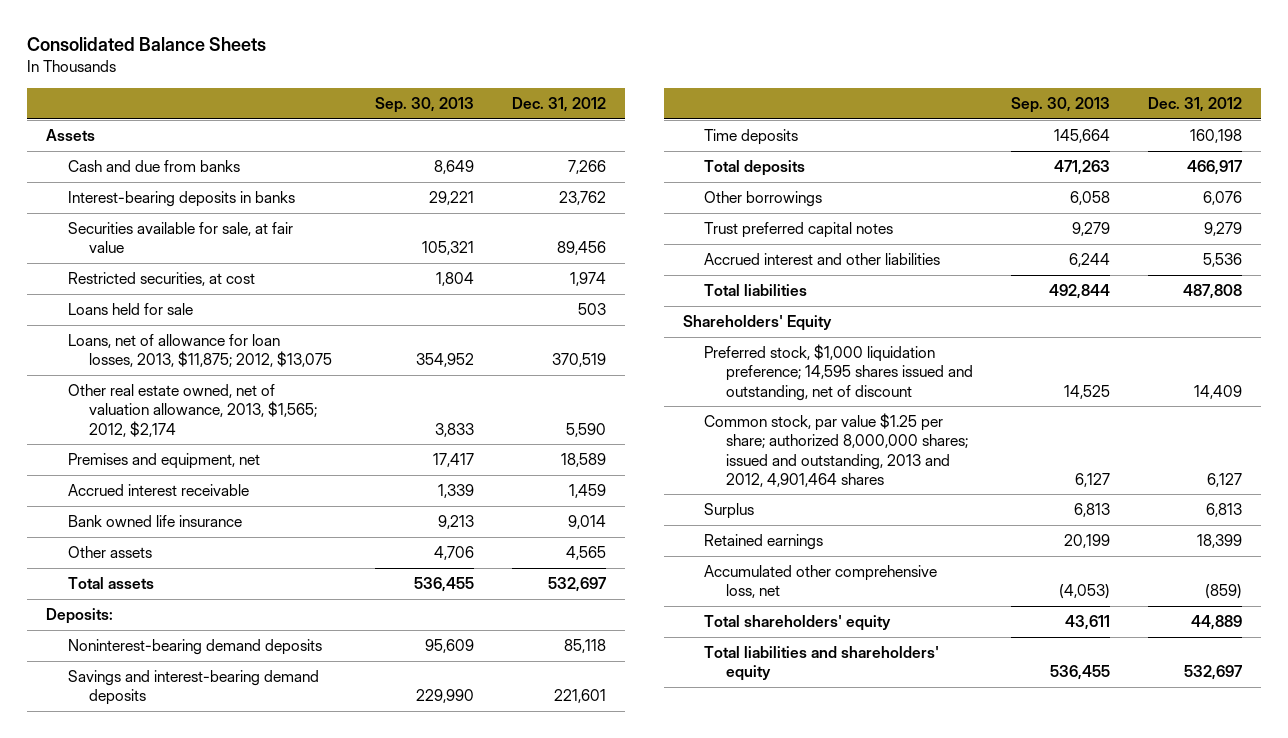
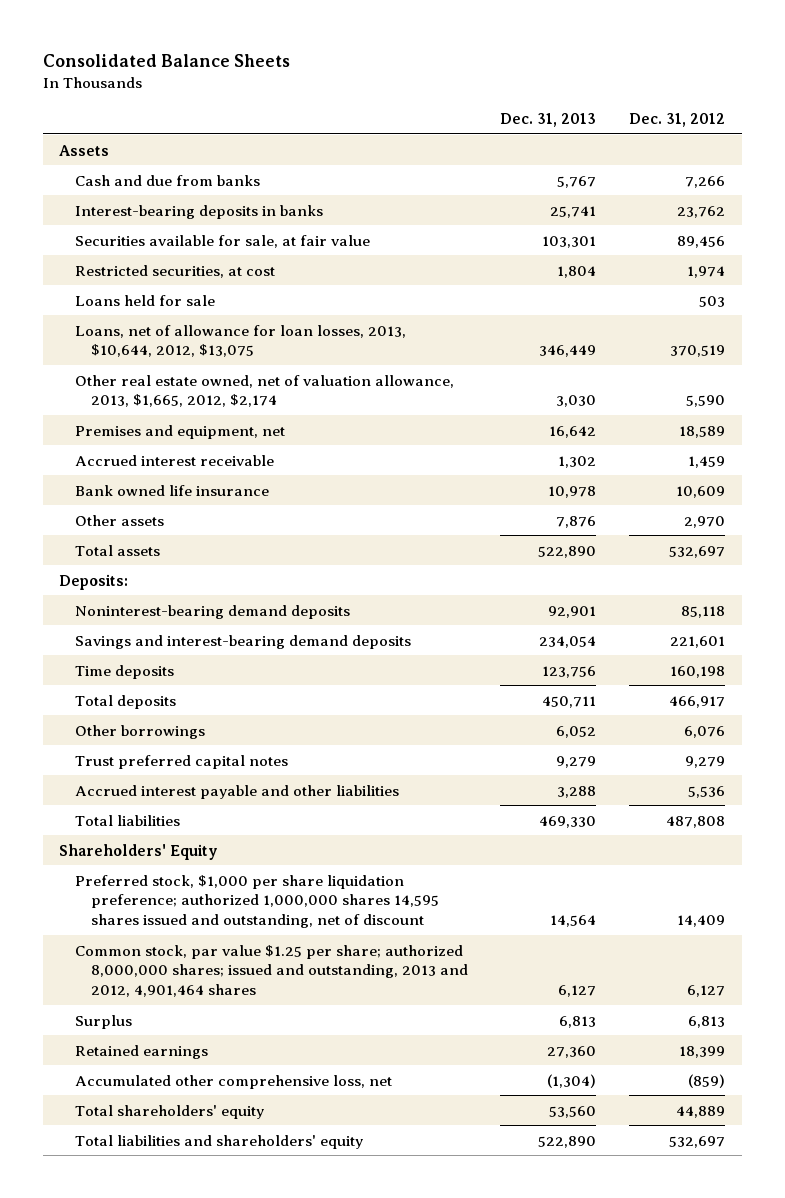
- | Sep. 30, 2013 | Dec. 31, 2012
+ | Dec. 31, 2013 | Dec. 31, 2012
- Loans, net of allowance for loan losses, 2013, $11,875; 2012, $13,075 | 354,952 | 370,519
- Other real estate owned, net of valuation allowance, 2013, $1,565; 2012, $2,174 | 3,833 | 5,590
+ Loans, net of allowance for loan losses, 2013, $10,644, 2012, $13,075 | 346,449 | 370,519
+ Other real estate owned, net of valuation allowance, 2013, $1,665, 2012, $2,174 | 3,030 | 5,590
- Bank owned life insurance | 9,213 | 9,014
- Other assets | 4,706 | 4,565
+ Bank owned life insurance | 10,978 | 10,609
+ Other assets | 7,876 | 2,970
- Accrued interest and other liabilities | 6,244 | 5,536
+ Accrued interest payable and other liabilities | 3,288 | 5,536
- Preferred stock, $1,000 liquidation preference; 14,595 shares issued and outstanding, net of discount | 14,525 | 14,409
+ Preferred stock, $1,000 per share liquidation preference; authorized 1,000,000 shares 14,595 shares issued and outstanding, net of discount | 14,564 | 14,409

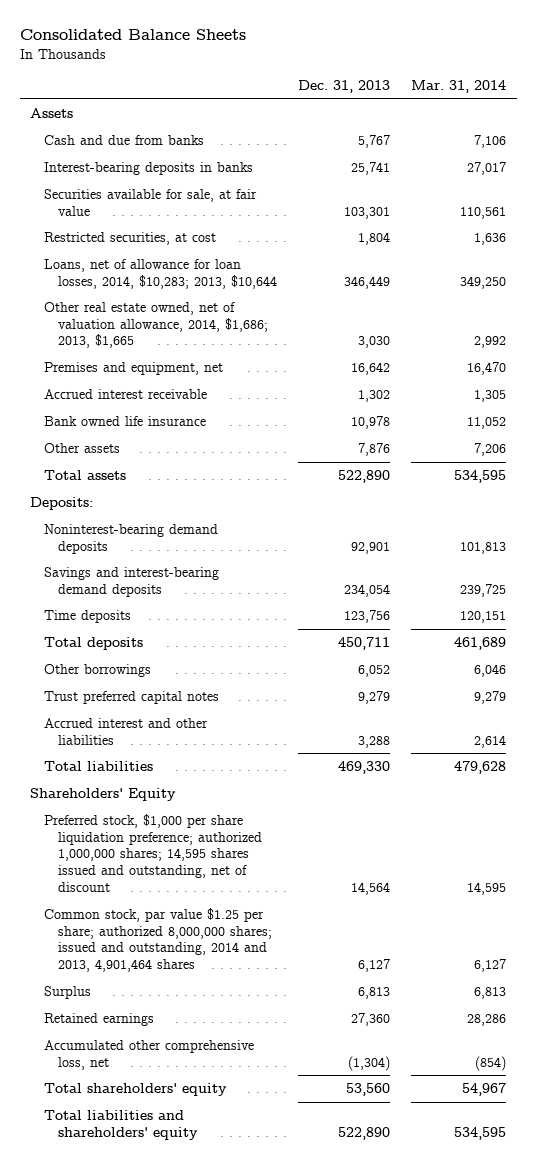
- | Dec. 31, 2013 | Dec. 31, 2012
+ | Dec. 31, 2013 | Mar. 31, 2014
- Loans held for sale | | 503
- Loans, net of allowance for loan losses, 2013, $10,644, 2012, $13,075 | 346,449 | 370,519
- Other real estate owned, net of valuation allowance, 2013, $1,665, 2012, $2,174 | 3,030 | 5,590
+ Loans, net of allowance for loan losses, 2014, $10,283; 2013, $10,644 | 346,449 | 349,250
+ Other real estate owned, net of valuation allowance, 2014, $1,686; 2013, $1,665 | 3,030 | 2,992
- Accrued interest payable and other liabilities | 3,288 | 5,536
+ Accrued interest and other liabilities | 3,288 | 2,614
- Preferred stock, $1,000 per share liquidation preference; authorized 1,000,000 shares 14,595 shares issued and outstanding, net of discount | 14,564 | 14,409
- Common stock, par value $1.25 per share; authorized 8,000,000 shares; issued and outstanding, 2013 and 2012, 4,901,464 shares | 6,127 | 6,127
+ Preferred stock, $1,000 per share liquidation preference; authorized 1,000,000 shares; 14,595 shares issued and outstanding, net of discount | 14,564 | 14,595
+ Common stock, par value $1.25 per share; authorized 8,000,000 shares; issued and outstanding, 2014 and 2013, 4,901,464 shares | 6,127 | 6,127

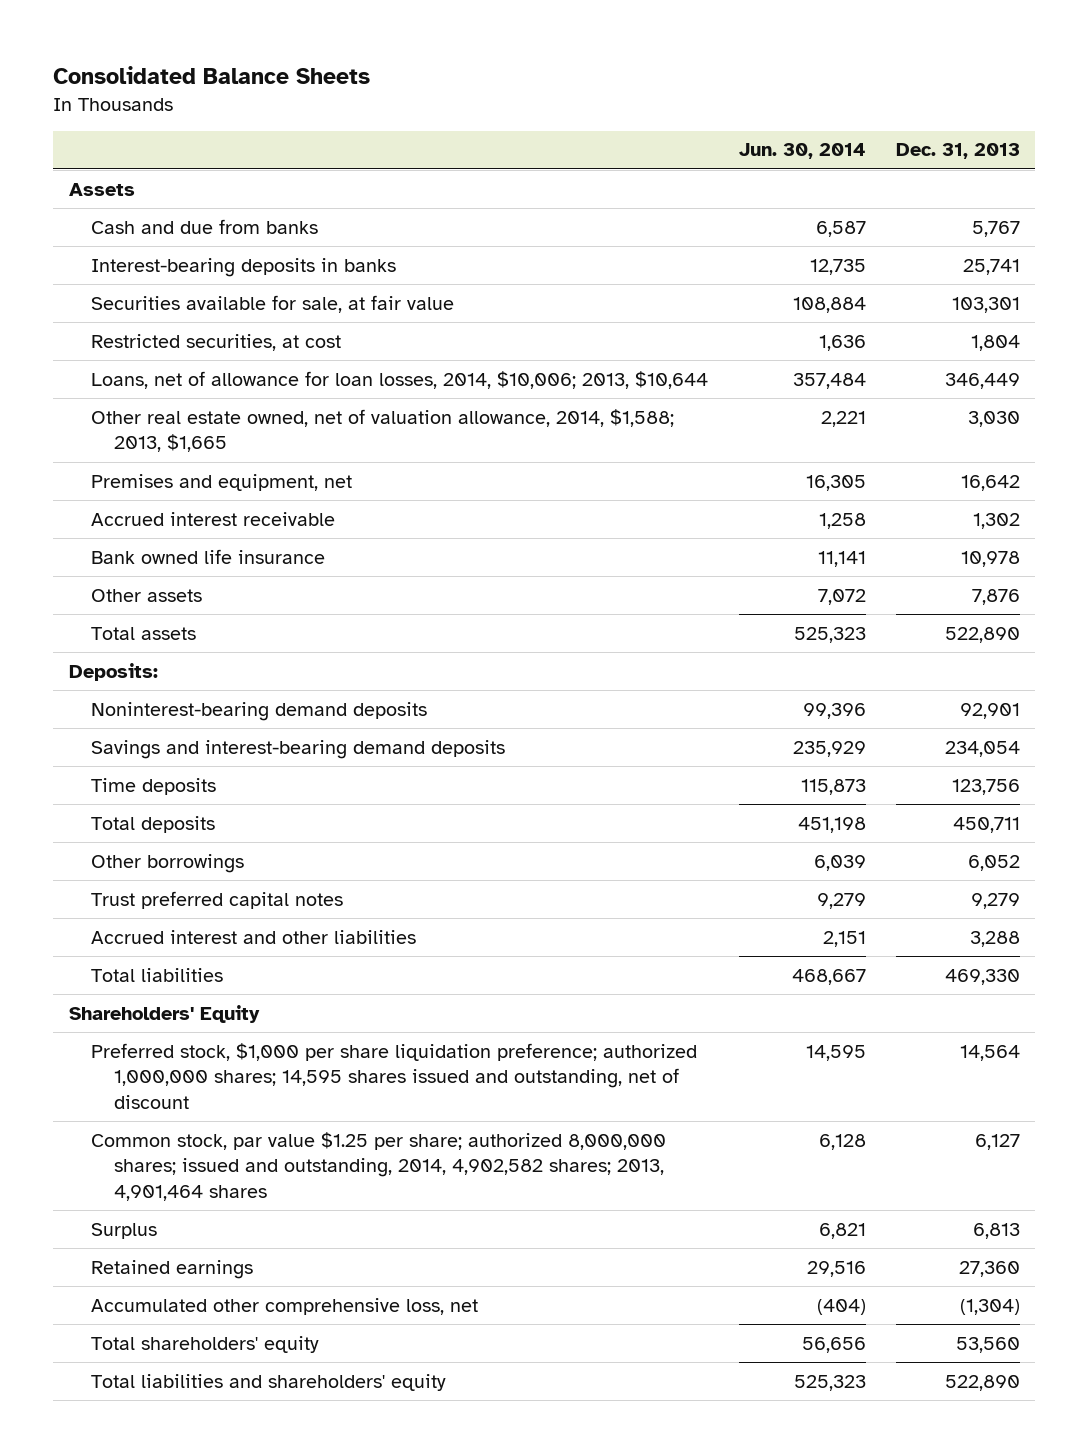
- | Dec. 31, 2013 | Mar. 31, 2014
+ | Jun. 30, 2014 | Dec. 31, 2013
- Loans, net of allowance for loan losses, 2014, $10,283; 2013, $10,644 | 346,449 | 349,250
- Other real estate owned, net of valuation allowance, 2014, $1,686; 2013, $1,665 | 3,030 | 2,992
+ Loans, net of allowance for loan losses, 2014, $10,006; 2013, $10,644 | 357,484 | 346,449
+ Other real estate owned, net of valuation allowance, 2014, $1,588; 2013, $1,665 | 2,221 | 3,030
- Common stock, par value $1.25 per share; authorized 8,000,000 shares; issued and outstanding, 2014 and 2013, 4,901,464 shares | 6,127 | 6,127
+ Common stock, par value $1.25 per share; authorized 8,000,000 shares; issued and outstanding, 2014, 4,902,582 shares; 2013, 4,901,464 shares | 6,128 | 6,127

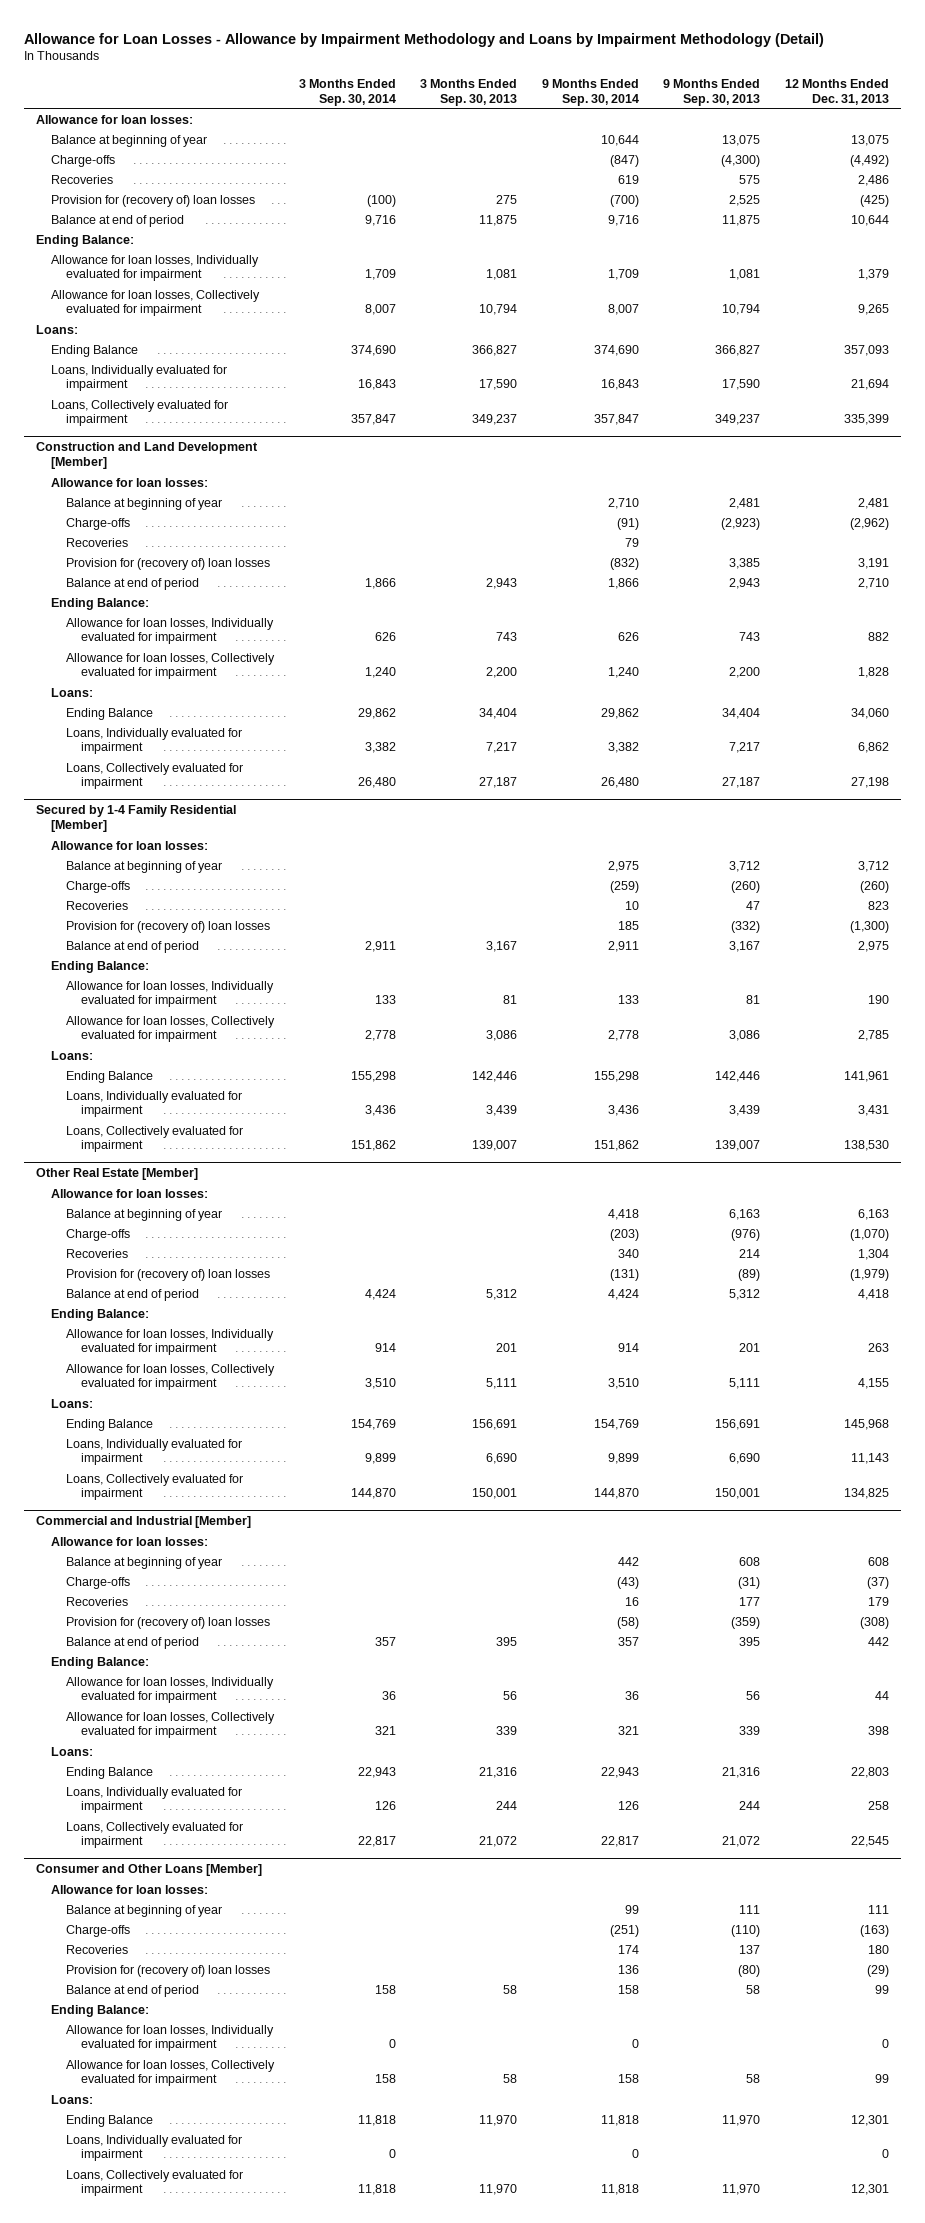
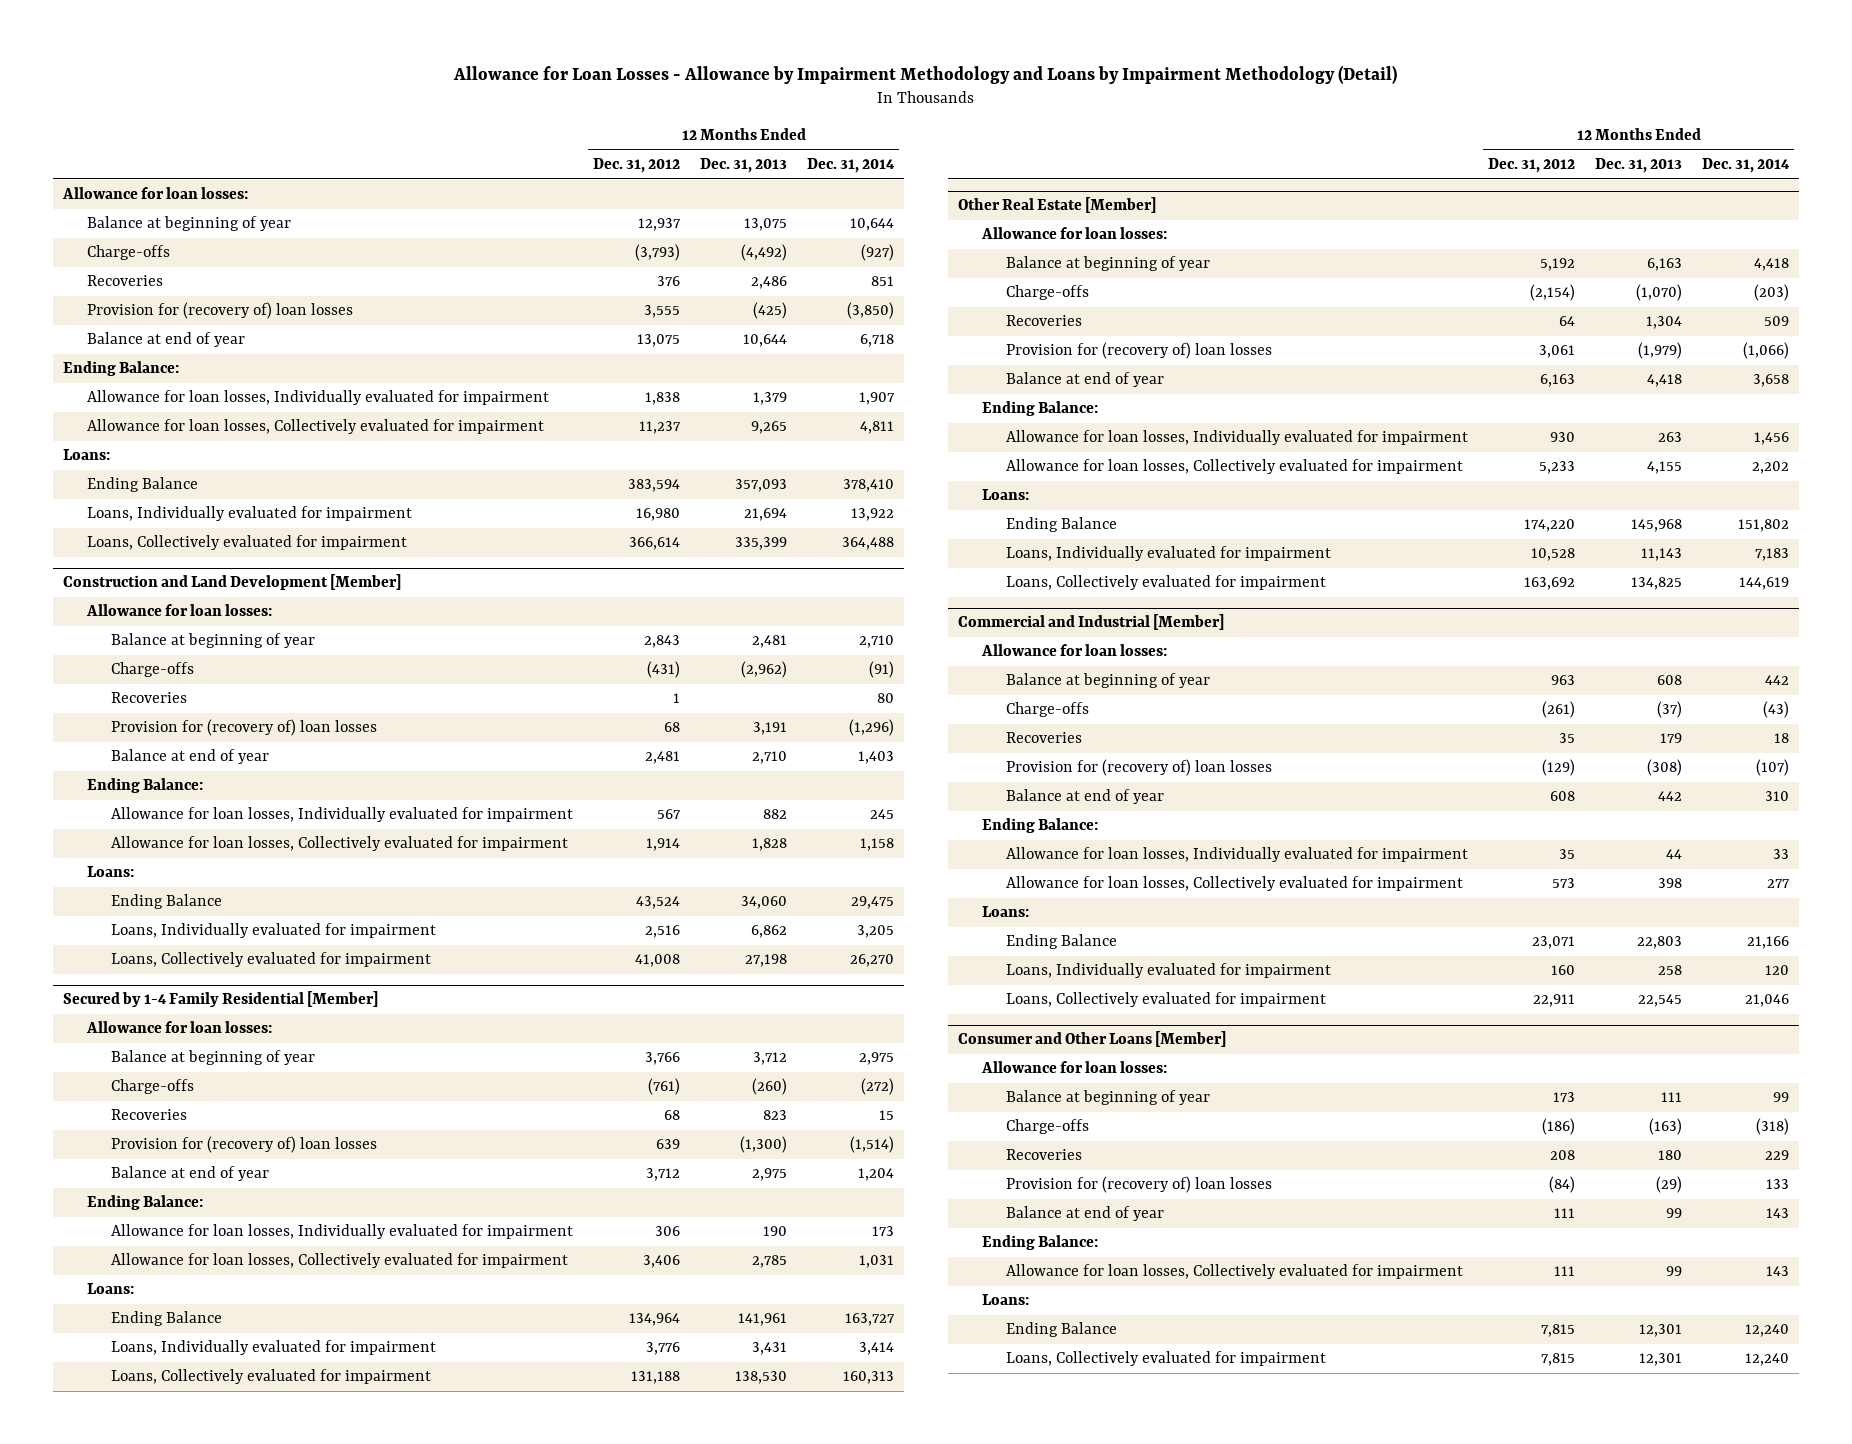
- | 3 Months Ended Sep. 30, 2014 | 3 Months Ended Sep. 30, 2013 | 9 Months Ended Sep. 30, 2014 | 9 Months Ended Sep. 30, 2013 | 12 Months Ended Dec. 31, 2013
+ | 12 Months Ended Dec. 31, 2012 | 12 Months Ended Dec. 31, 2013 | 12 Months Ended Dec. 31, 2014
- Balance at end of period | 9,716 | 11,875 | 9,716 | 11,875 | 10,644
+ Balance at end of year | 13,075 | 10,644 | 6,718
@ Construction and Land Development [Member]
- Balance at end of period | 1,866 | 2,943 | 1,866 | 2,943 | 2,710
+ Balance at end of year | 2,481 | 2,710 | 1,403
@ Secured by 1-4 Family Residential [Member]
- Balance at end of period | 2,911 | 3,167 | 2,911 | 3,167 | 2,975
+ Balance at end of year | 3,712 | 2,975 | 1,204
@ Other Real Estate [Member]
- Balance at end of period | 4,424 | 5,312 | 4,424 | 5,312 | 4,418
+ Balance at end of year | 6,163 | 4,418 | 3,658
@ Commercial and Industrial [Member]
- Balance at end of period | 357 | 395 | 357 | 395 | 442
+ Balance at end of year | 608 | 442 | 310
@ Consumer and Other Loans [Member]
- Balance at end of period | 158 | 58 | 158 | 58 | 99
+ Balance at end of year | 111 | 99 | 143
- Allowance for loan losses, Individually evaluated for impairment | 0 | | 0 | | 0
- Loans, Individually evaluated for impairment | 0 | | 0 | | 0

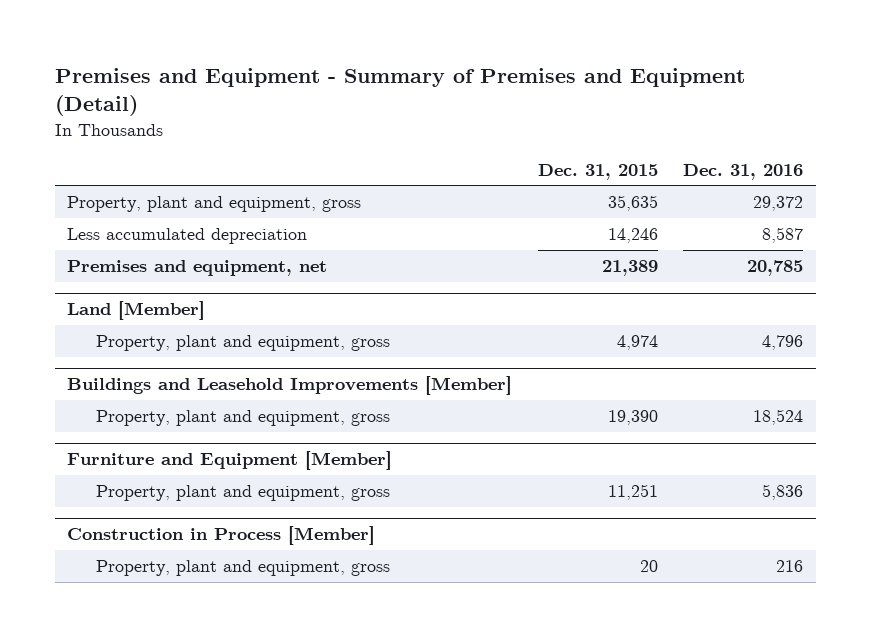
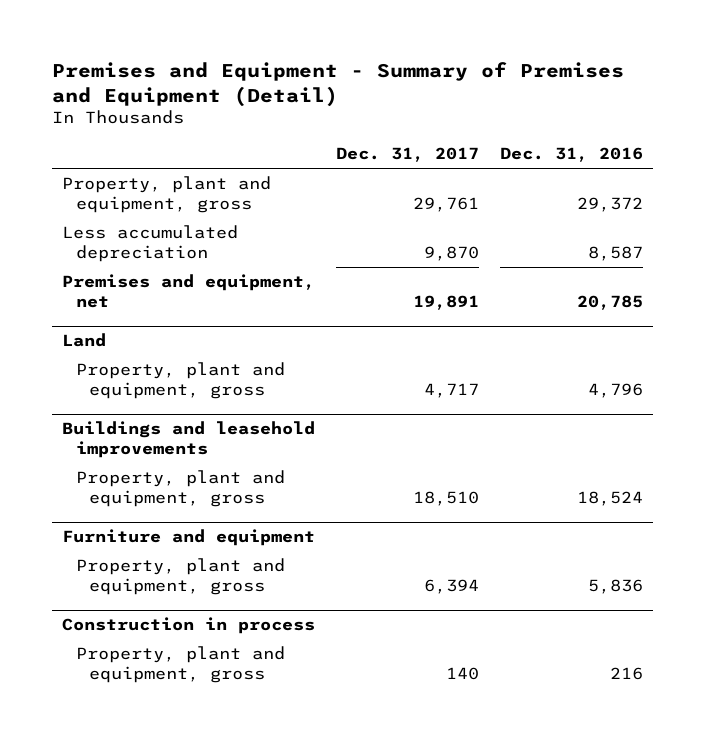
- | Dec. 31, 2015 | Dec. 31, 2016
+ | Dec. 31, 2017 | Dec. 31, 2016
- Land [Member]
+ Land
- Buildings and Leasehold Improvements [Member]
+ Buildings and leasehold improvements
- Furniture and Equipment [Member]
+ Furniture and equipment
- Construction in Process [Member]
+ Construction in process

